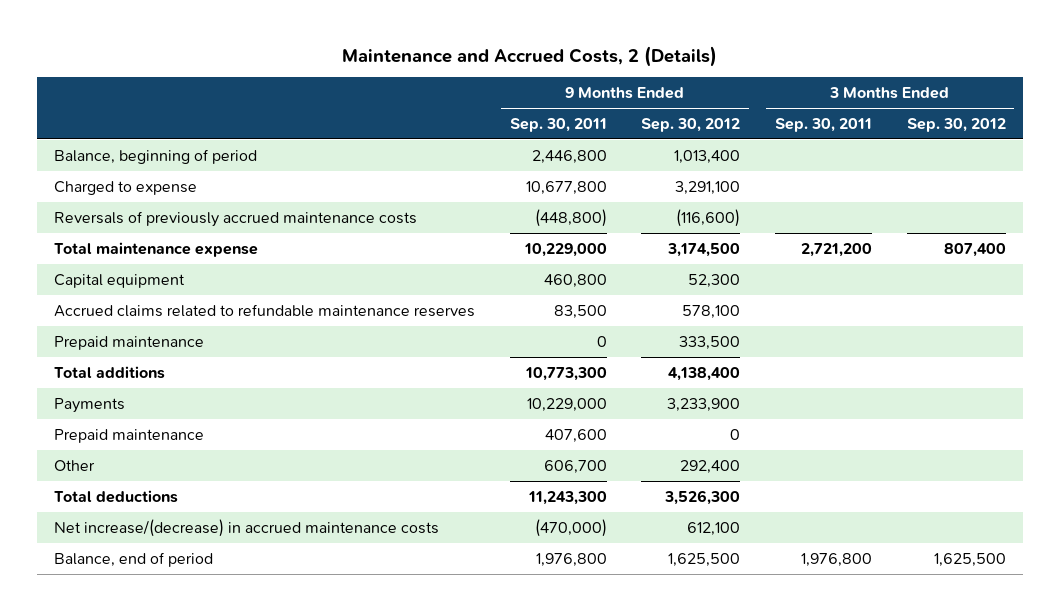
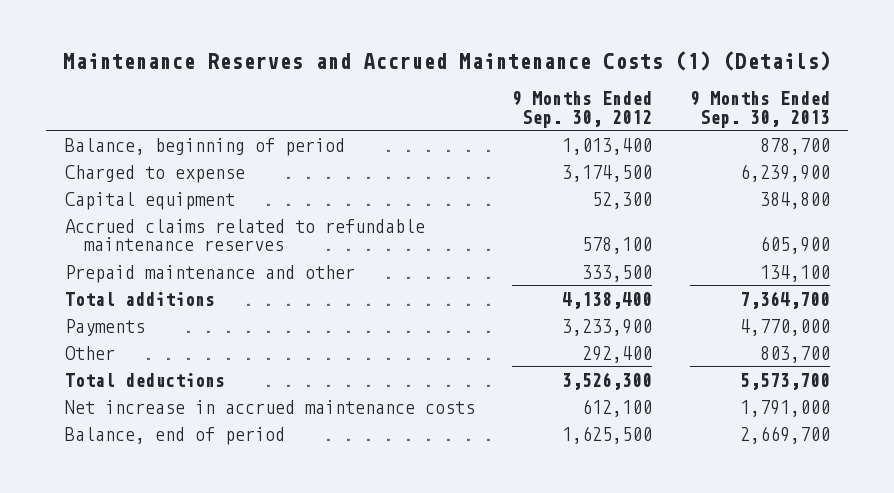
- Maintenance and Accrued Costs, 2 (Details)
+ Maintenance Reserves and Accrued Maintenance Costs (1) (Details)
- | 9 Months Ended Sep. 30, 2011 | 9 Months Ended Sep. 30, 2012 | 3 Months Ended Sep. 30, 2011 | 3 Months Ended Sep. 30, 2012
+ | 9 Months Ended Sep. 30, 2012 | 9 Months Ended Sep. 30, 2013
- Charged to expense | 10,677,800 | 3,291,100 | |
- Reversals of previously accrued maintenance costs | (448,800) | (116,600) | |
- Total maintenance expense | 10,229,000 | 3,174,500 | 2,721,200 | 807,400
+ Charged to expense | 3,174,500 | 6,239,900
- Prepaid maintenance | 0 | 333,500 | |
+ Prepaid maintenance and other | 333,500 | 134,100
- Prepaid maintenance | 407,600 | 0 | |
- Net increase/(decrease) in accrued maintenance costs | (470,000) | 612,100 | |
+ Net increase in accrued maintenance costs | 612,100 | 1,791,000

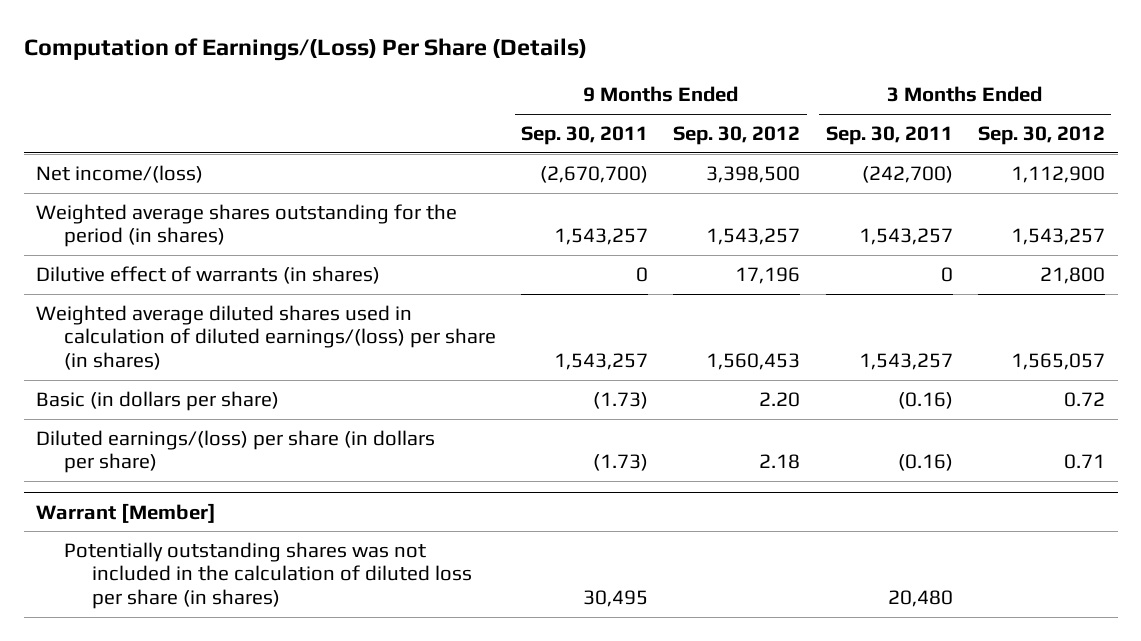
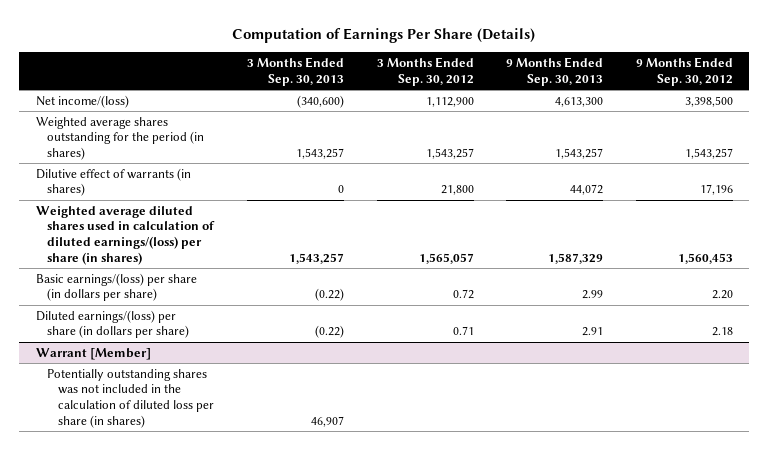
- Computation of Earnings/(Loss) Per Share (Details)
+ Computation of Earnings Per Share (Details)
- | 9 Months Ended Sep. 30, 2011 | 9 Months Ended Sep. 30, 2012 | 3 Months Ended Sep. 30, 2011 | 3 Months Ended Sep. 30, 2012
+ | 3 Months Ended Sep. 30, 2013 | 3 Months Ended Sep. 30, 2012 | 9 Months Ended Sep. 30, 2013 | 9 Months Ended Sep. 30, 2012
- Basic (in dollars per share) | (1.73) | 2.20 | (0.16) | 0.72
+ Basic earnings/(loss) per share (in dollars per share) | (0.22) | 0.72 | 2.99 | 2.20

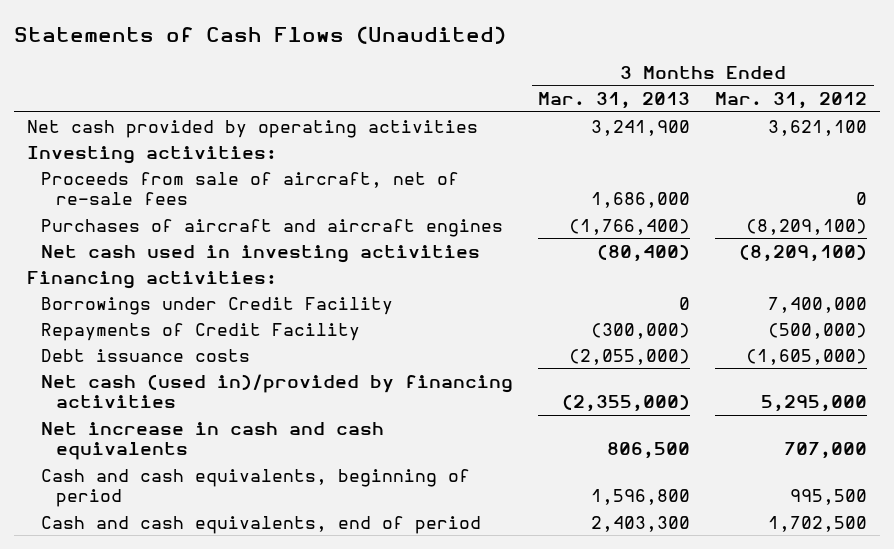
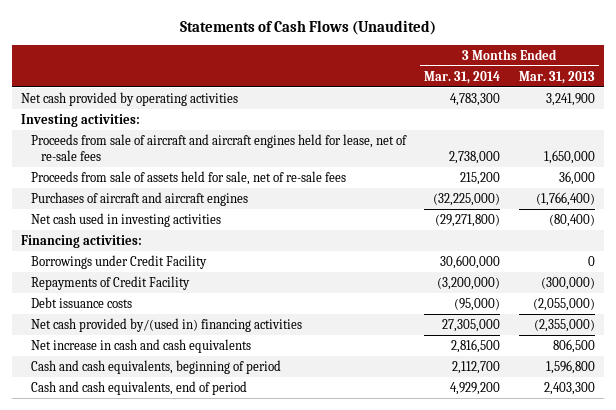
- | 3 Months Ended Mar. 31, 2013 | 3 Months Ended Mar. 31, 2012
+ | 3 Months Ended Mar. 31, 2014 | 3 Months Ended Mar. 31, 2013
- Proceeds from sale of aircraft, net of re-sale fees | 1,686,000 | 0
+ Proceeds from sale of aircraft and aircraft engines held for lease, net of re-sale fees | 2,738,000 | 1,650,000
+ Proceeds from sale of assets held for sale, net of re-sale fees | 215,200 | 36,000
- Net cash (used in)/provided by financing activities | (2,355,000) | 5,295,000
+ Net cash provided by/(used in) financing activities | 27,305,000 | (2,355,000)

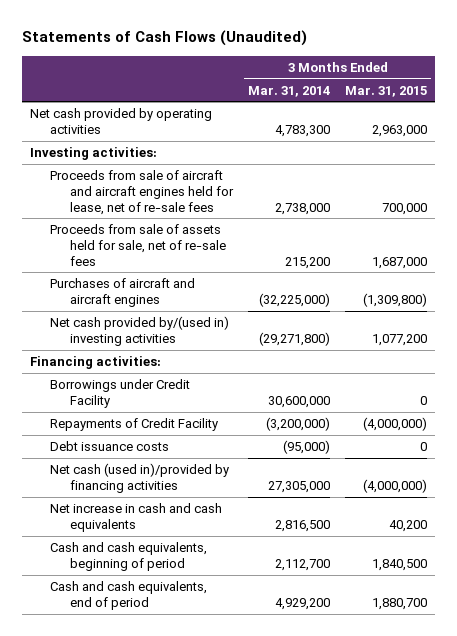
- | 3 Months Ended Mar. 31, 2014 | 3 Months Ended Mar. 31, 2013
+ | 3 Months Ended Mar. 31, 2014 | 3 Months Ended Mar. 31, 2015
- Net cash used in investing activities | (29,271,800) | (80,400)
+ Net cash provided by/(used in) investing activities | (29,271,800) | 1,077,200
- Net cash provided by/(used in) financing activities | 27,305,000 | (2,355,000)
+ Net cash (used in)/provided by financing activities | 27,305,000 | (4,000,000)

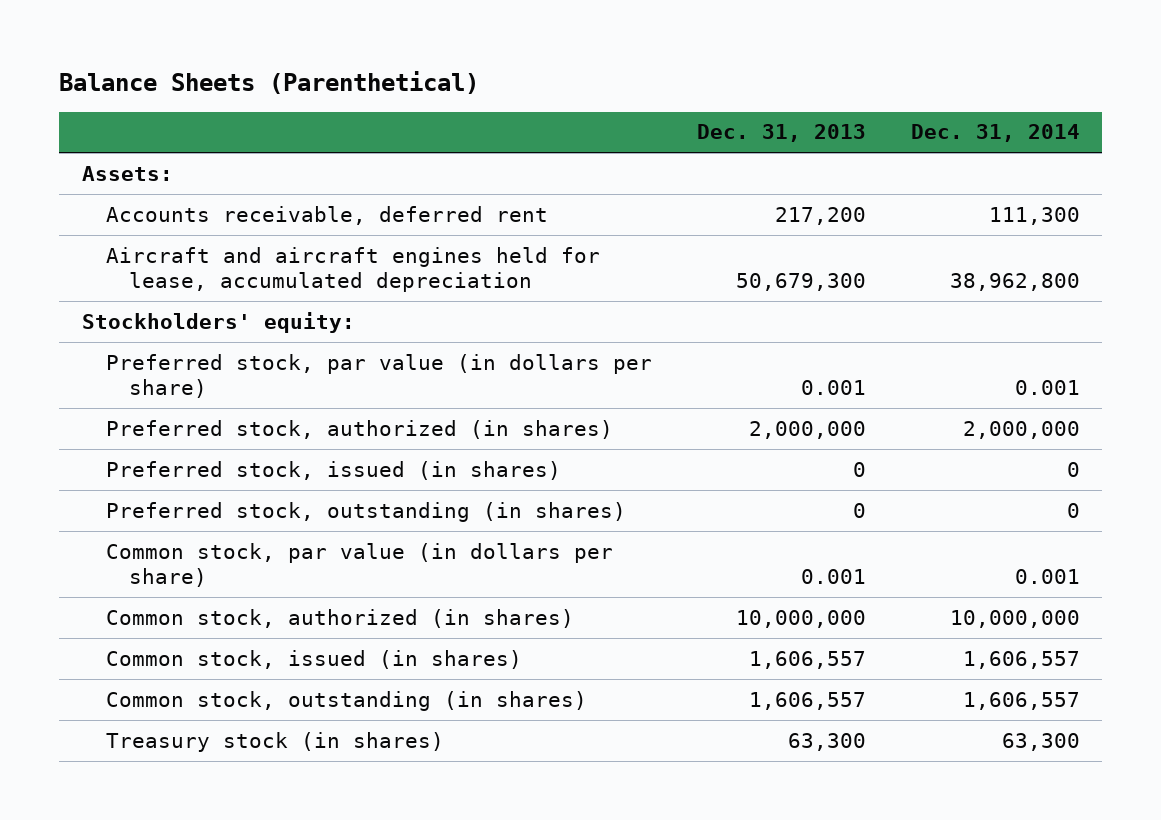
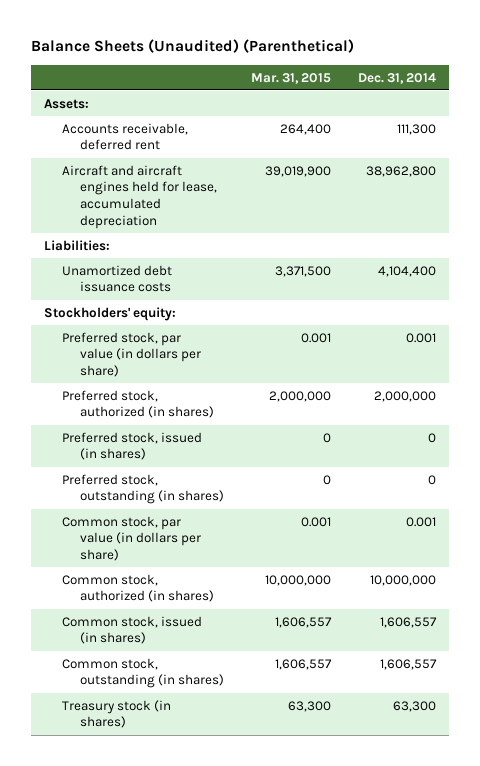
- Balance Sheets (Parenthetical)
+ Balance Sheets (Unaudited) (Parenthetical)
- | Dec. 31, 2013 | Dec. 31, 2014
+ | Mar. 31, 2015 | Dec. 31, 2014
+ Liabilities:
+ Unamortized debt issuance costs | 3,371,500 | 4,104,400

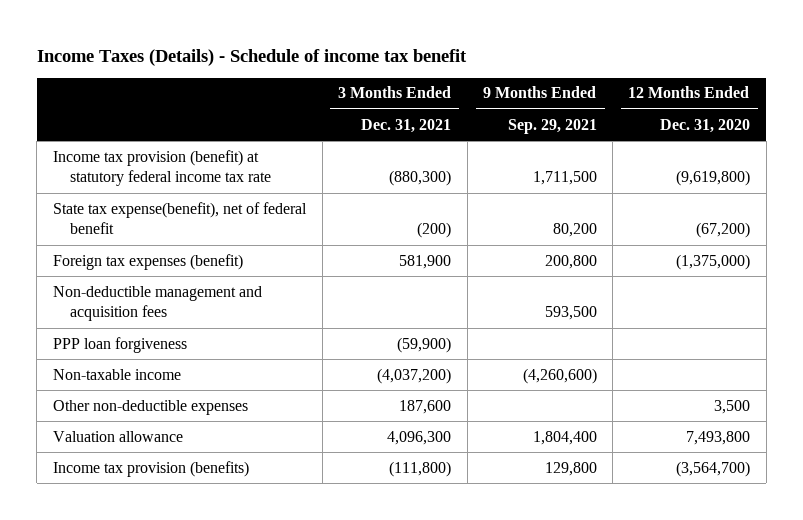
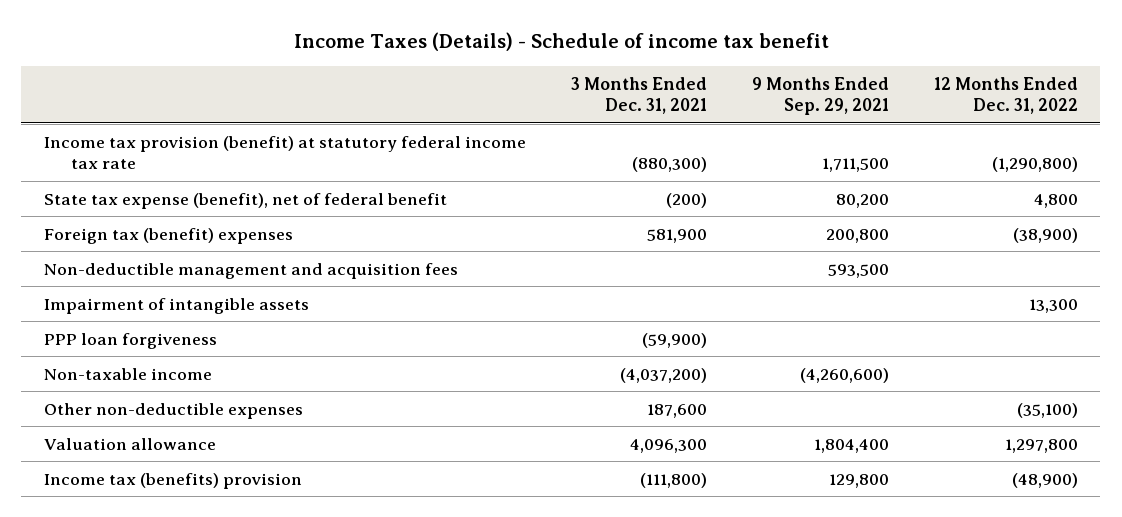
- | 3 Months Ended Dec. 31, 2021 | 9 Months Ended Sep. 29, 2021 | 12 Months Ended Dec. 31, 2020
+ | 3 Months Ended Dec. 31, 2021 | 9 Months Ended Sep. 29, 2021 | 12 Months Ended Dec. 31, 2022
- State tax expense(benefit), net of federal benefit | (200) | 80,200 | (67,200)
- Foreign tax expenses (benefit) | 581,900 | 200,800 | (1,375,000)
+ State tax expense (benefit), net of federal benefit | (200) | 80,200 | 4,800
+ Foreign tax (benefit) expenses | 581,900 | 200,800 | (38,900)
+ Impairment of intangible assets | | | 13,300
- Income tax provision (benefits) | (111,800) | 129,800 | (3,564,700)
+ Income tax (benefits) provision | (111,800) | 129,800 | (48,900)

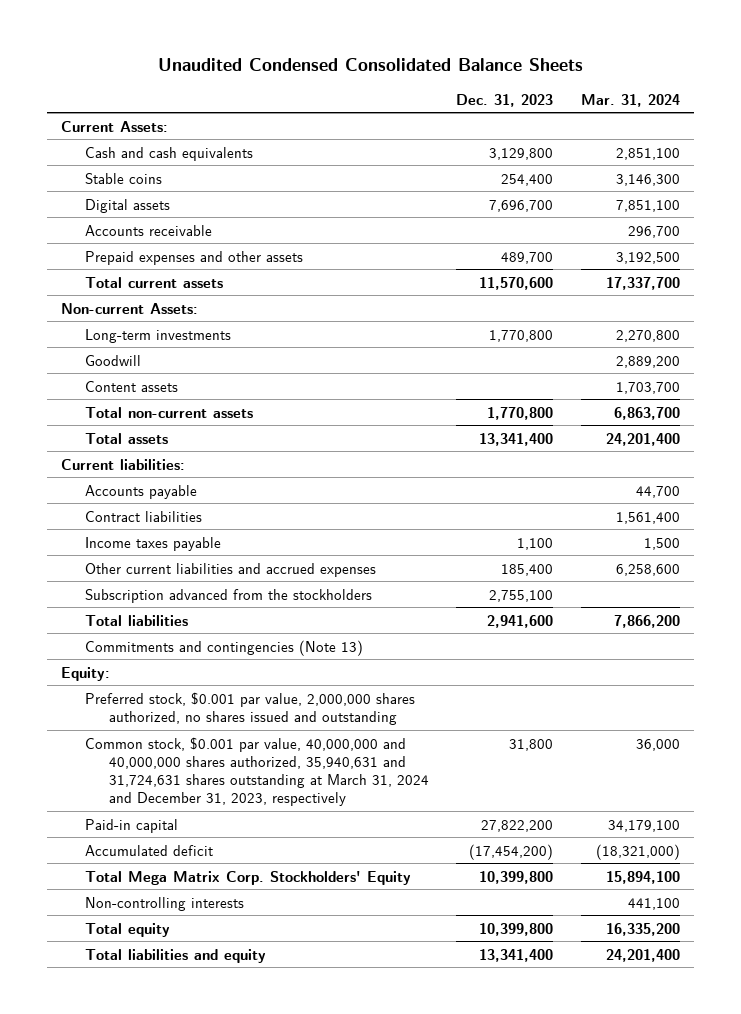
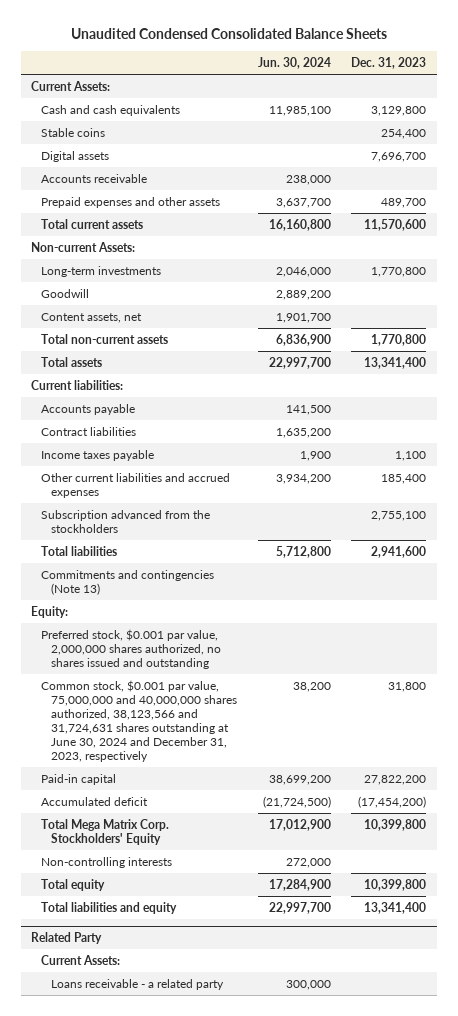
- | Dec. 31, 2023 | Mar. 31, 2024
+ | Jun. 30, 2024 | Dec. 31, 2023
- Content assets | | 1,703,700
+ Content assets, net | 1,901,700 |
- Common stock, $0.001 par value, 40,000,000 and 40,000,000 shares authorized, 35,940,631 and 31,724,631 shares outstanding at March 31, 2024 and December 31, 2023, respectively | 31,800 | 36,000
+ Common stock, $0.001 par value, 75,000,000 and 40,000,000 shares authorized, 38,123,566 and 31,724,631 shares outstanding at June 30, 2024 and December 31, 2023, respectively | 38,200 | 31,800
+ Related Party
+ Current Assets:
+ Loans receivable - a related party | 300,000 |

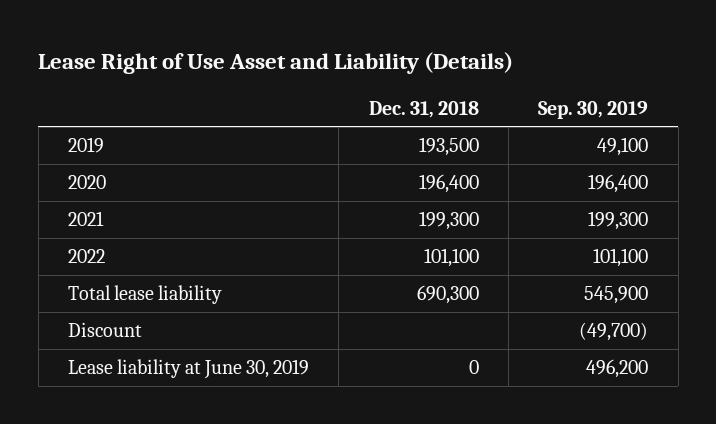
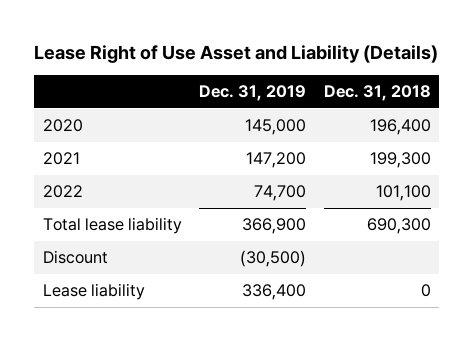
- | Dec. 31, 2018 | Sep. 30, 2019
+ | Dec. 31, 2019 | Dec. 31, 2018
- 2019 | 193,500 | 49,100
- Lease liability at June 30, 2019 | 0 | 496,200
+ Lease liability | 336,400 | 0

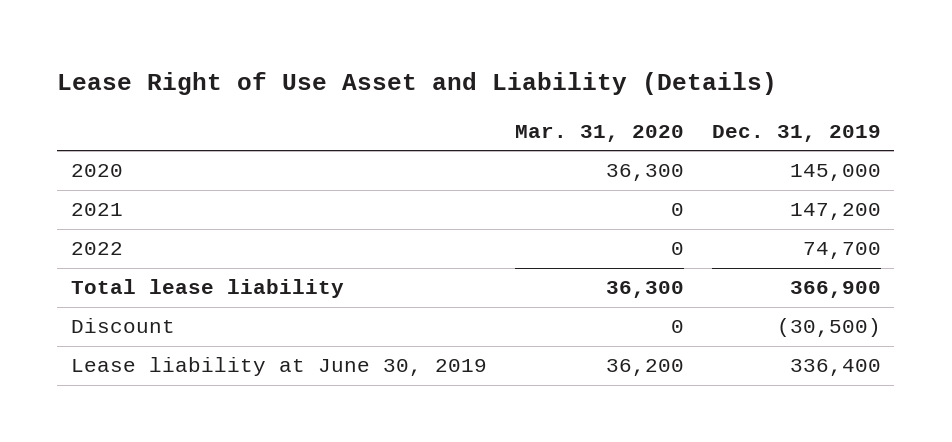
- | Dec. 31, 2019 | Dec. 31, 2018
+ | Mar. 31, 2020 | Dec. 31, 2019
- Lease liability | 336,400 | 0
+ Lease liability at June 30, 2019 | 36,200 | 336,400

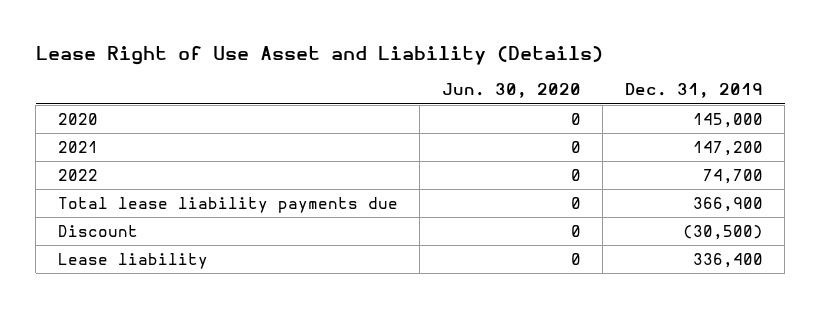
- | Mar. 31, 2020 | Dec. 31, 2019
+ | Jun. 30, 2020 | Dec. 31, 2019
- Total lease liability | 36,300 | 366,900
+ Total lease liability payments due | 0 | 366,900
- Lease liability at June 30, 2019 | 36,200 | 336,400
+ Lease liability | 0 | 336,400

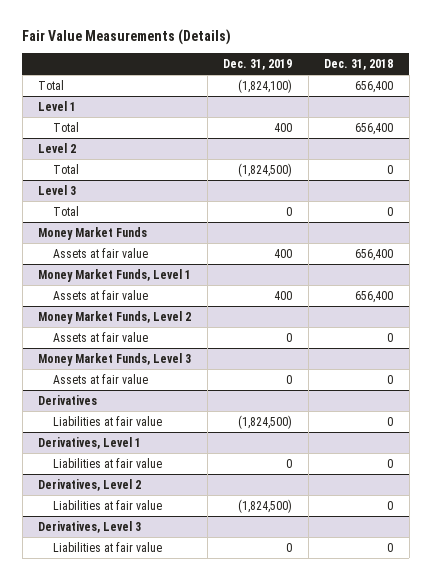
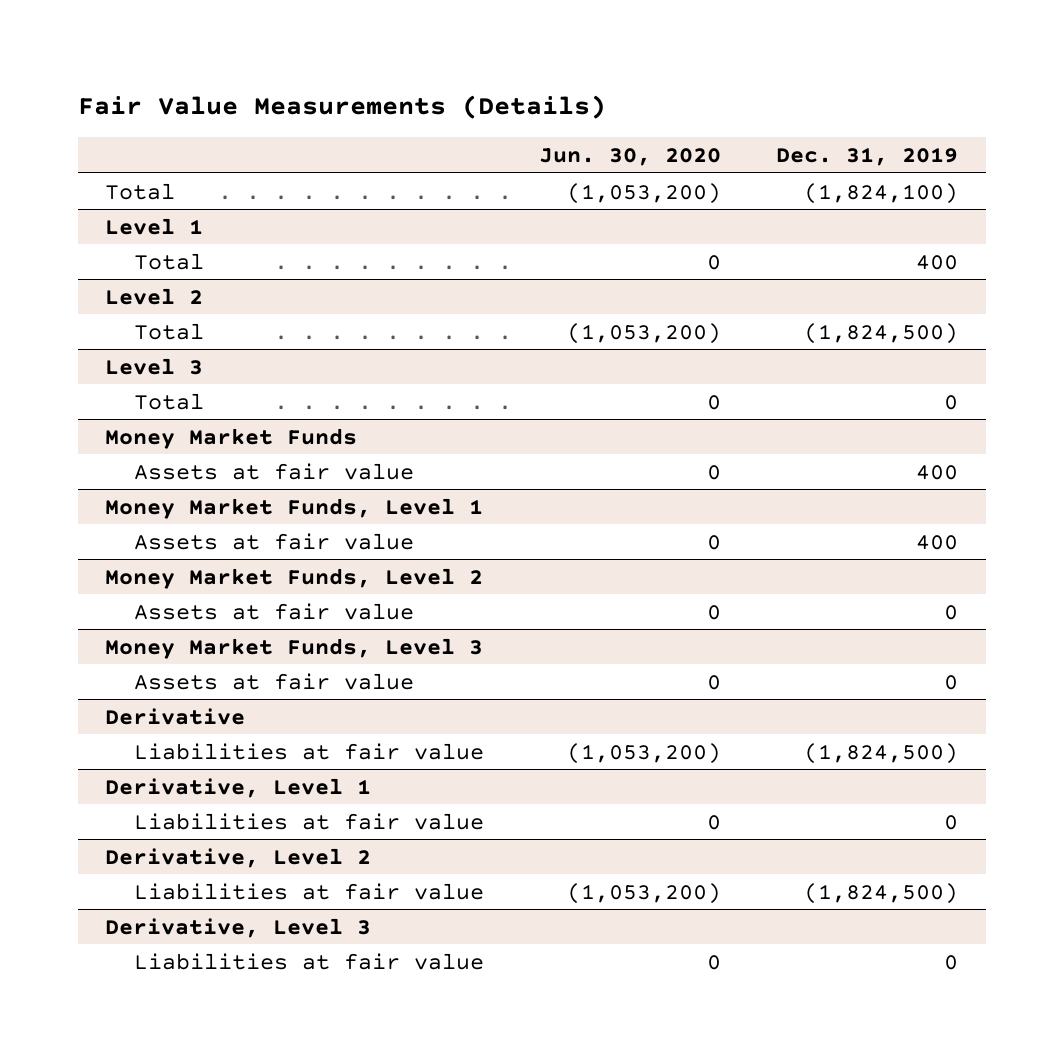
- | Dec. 31, 2019 | Dec. 31, 2018
+ | Jun. 30, 2020 | Dec. 31, 2019
- Derivatives
+ Derivative
- Derivatives, Level 1
+ Derivative, Level 1
- Derivatives, Level 2
+ Derivative, Level 2
- Derivatives, Level 3
+ Derivative, Level 3

